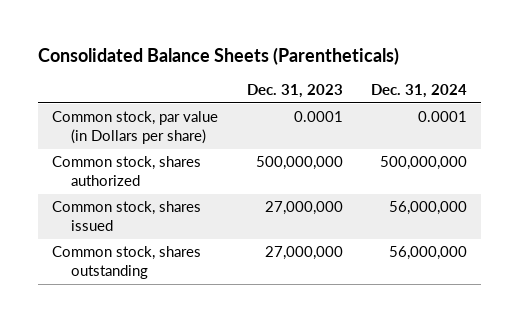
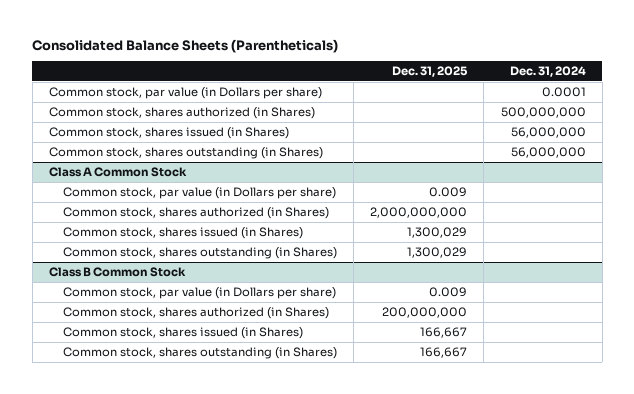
- | Dec. 31, 2023 | Dec. 31, 2024
+ | Dec. 31, 2025 | Dec. 31, 2024
- Common stock, shares authorized | 500,000,000 | 500,000,000
- Common stock, shares issued | 27,000,000 | 56,000,000
- Common stock, shares outstanding | 27,000,000 | 56,000,000
+ Common stock, shares authorized (in Shares) | | 500,000,000
+ Common stock, shares issued (in Shares) | | 56,000,000
+ Common stock, shares outstanding (in Shares) | | 56,000,000
+ Class A Common Stock
+ Common stock, par value (in Dollars per share) | 0.009 |
+ Common stock, shares authorized (in Shares) | 2,000,000,000 |
+ Common stock, shares issued (in Shares) | 1,300,029 |
+ Common stock, shares outstanding (in Shares) | 1,300,029 |
+ Class B Common Stock
+ Common stock, par value (in Dollars per share) | 0.009 |
+ Common stock, shares authorized (in Shares) | 200,000,000 |
+ Common stock, shares issued (in Shares) | 166,667 |
+ Common stock, shares outstanding (in Shares) | 166,667 |

